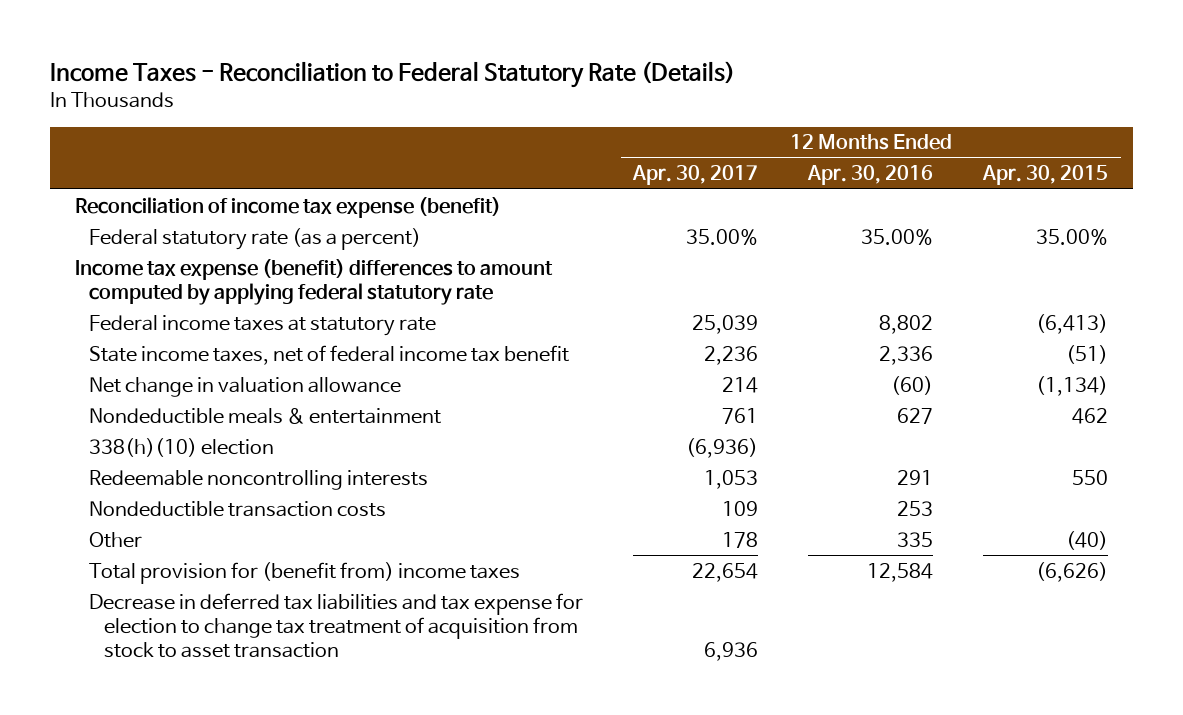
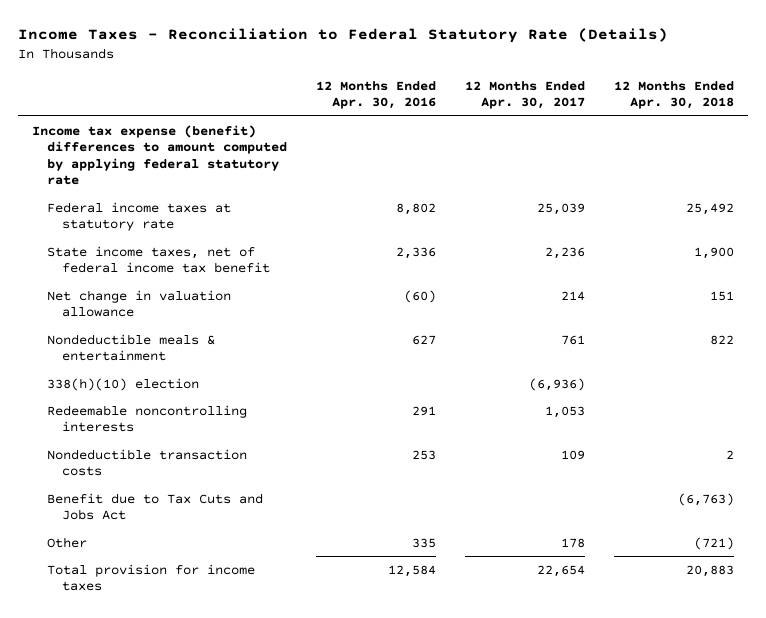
- | 12 Months Ended Apr. 30, 2017 | 12 Months Ended Apr. 30, 2016 | 12 Months Ended Apr. 30, 2015
+ | 12 Months Ended Apr. 30, 2016 | 12 Months Ended Apr. 30, 2017 | 12 Months Ended Apr. 30, 2018
- Reconciliation of income tax expense (benefit)
- Federal statutory rate (as a percent) | 35.00% | 35.00% | 35.00%
+ Benefit due to Tax Cuts and Jobs Act | | | (6,763)
- Total provision for (benefit from) income taxes | 22,654 | 12,584 | (6,626)
- Decrease in deferred tax liabilities and tax expense for election to change tax treatment of acquisition from stock to asset transaction | 6,936 | |
+ Total provision for income taxes | 12,584 | 22,654 | 20,883

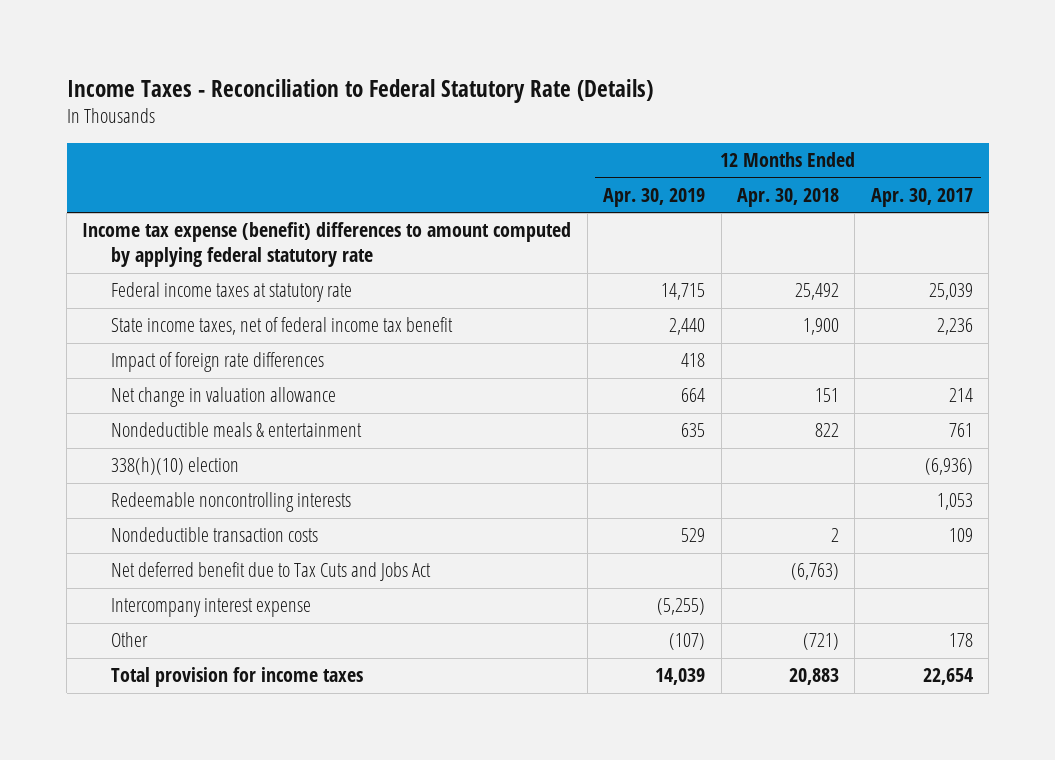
- | 12 Months Ended Apr. 30, 2016 | 12 Months Ended Apr. 30, 2017 | 12 Months Ended Apr. 30, 2018
+ | 12 Months Ended Apr. 30, 2019 | 12 Months Ended Apr. 30, 2018 | 12 Months Ended Apr. 30, 2017
+ Impact of foreign rate differences | 418 | |
- Benefit due to Tax Cuts and Jobs Act | | | (6,763)
+ Net deferred benefit due to Tax Cuts and Jobs Act | | (6,763) |
+ Intercompany interest expense | (5,255) | |

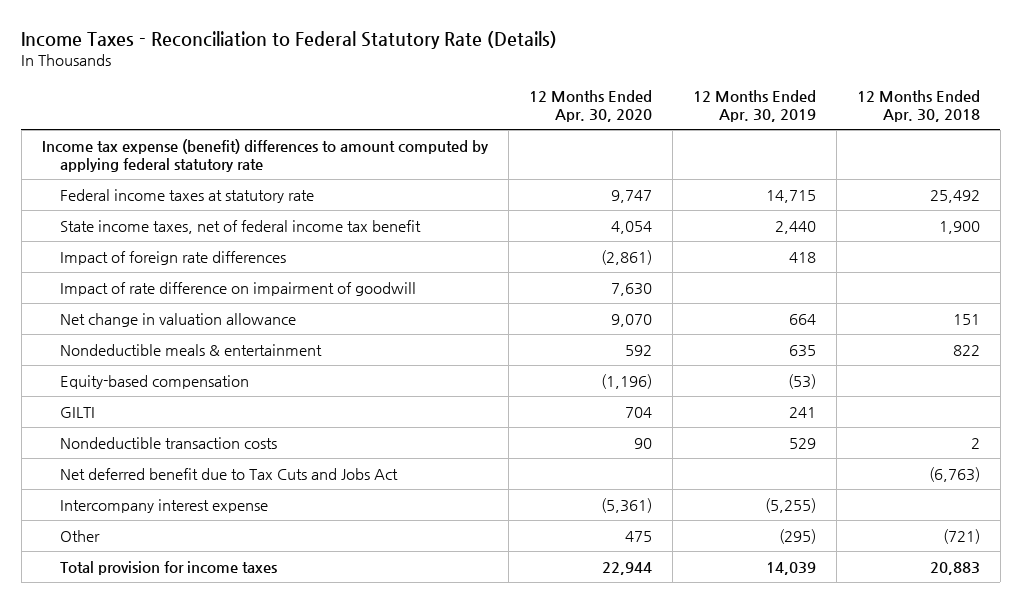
- | 12 Months Ended Apr. 30, 2019 | 12 Months Ended Apr. 30, 2018 | 12 Months Ended Apr. 30, 2017
+ | 12 Months Ended Apr. 30, 2020 | 12 Months Ended Apr. 30, 2019 | 12 Months Ended Apr. 30, 2018
+ Impact of rate difference on impairment of goodwill | 7,630 | |
- 338(h)(10) election | | | (6,936)
- Redeemable noncontrolling interests | | | 1,053
+ Equity-based compensation | (1,196) | (53) |
+ GILTI | 704 | 241 |
- Other | (107) | (721) | 178
+ Other | 475 | (295) | (721)

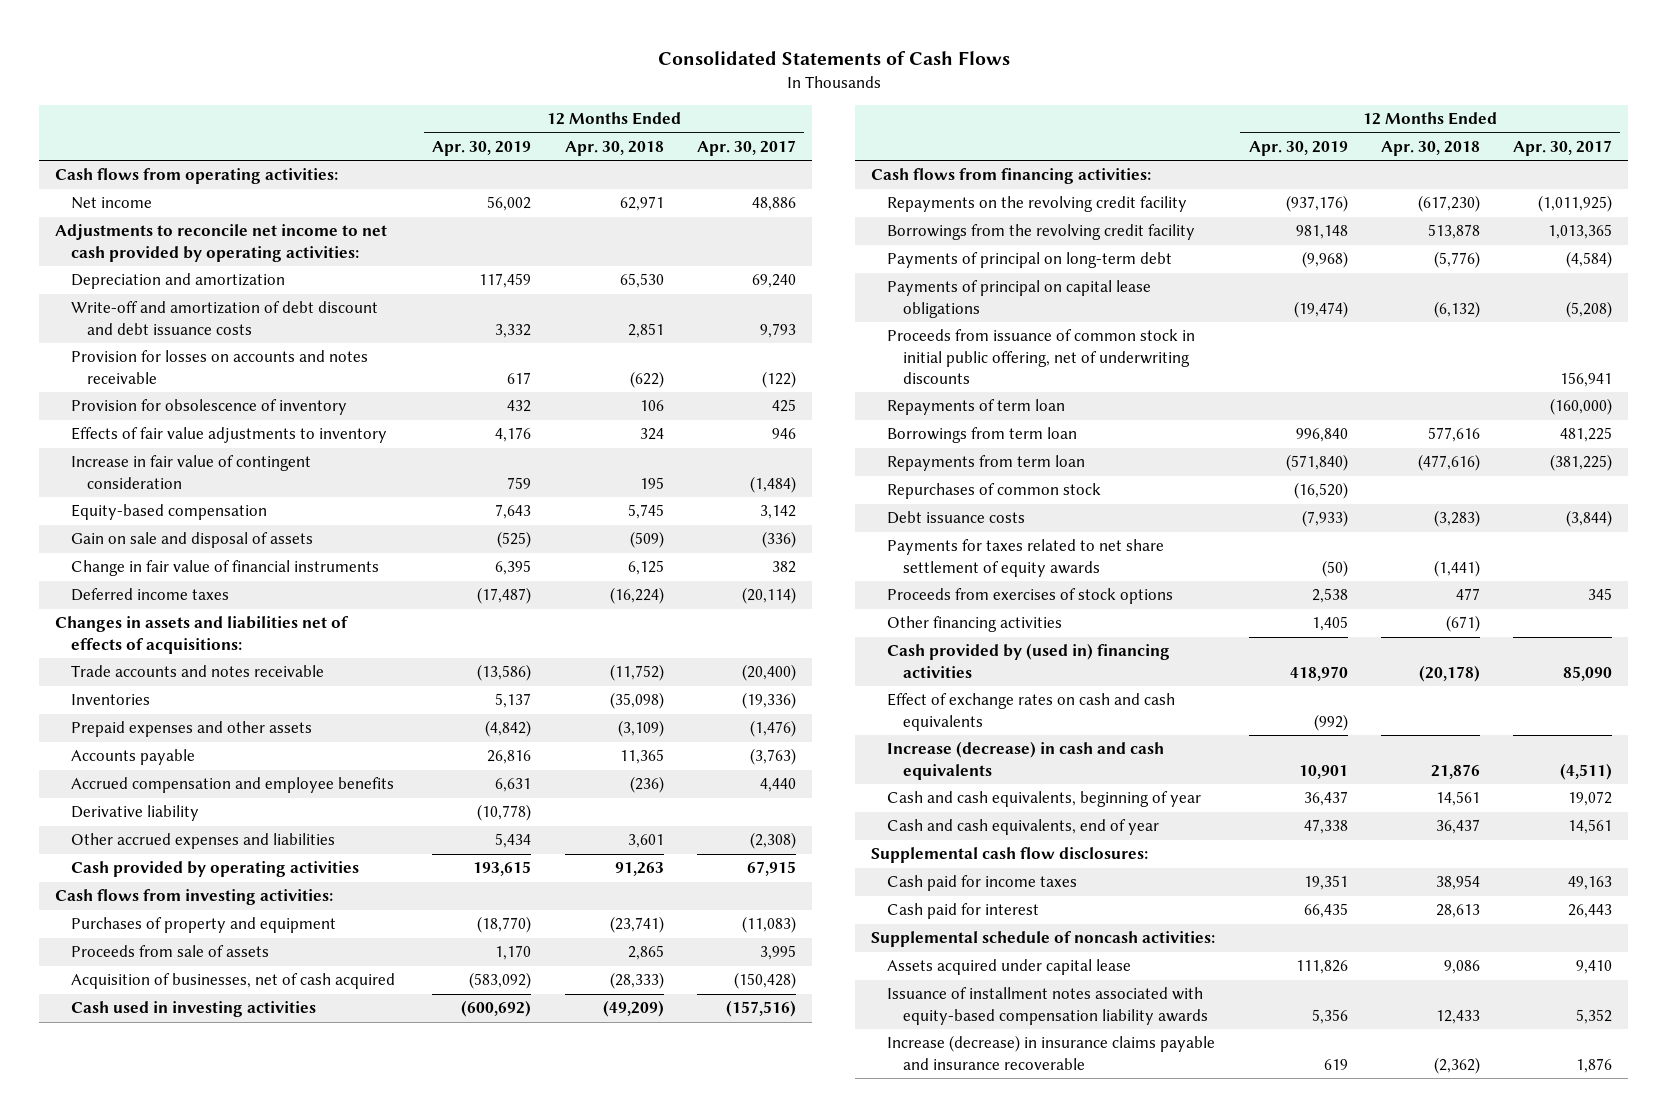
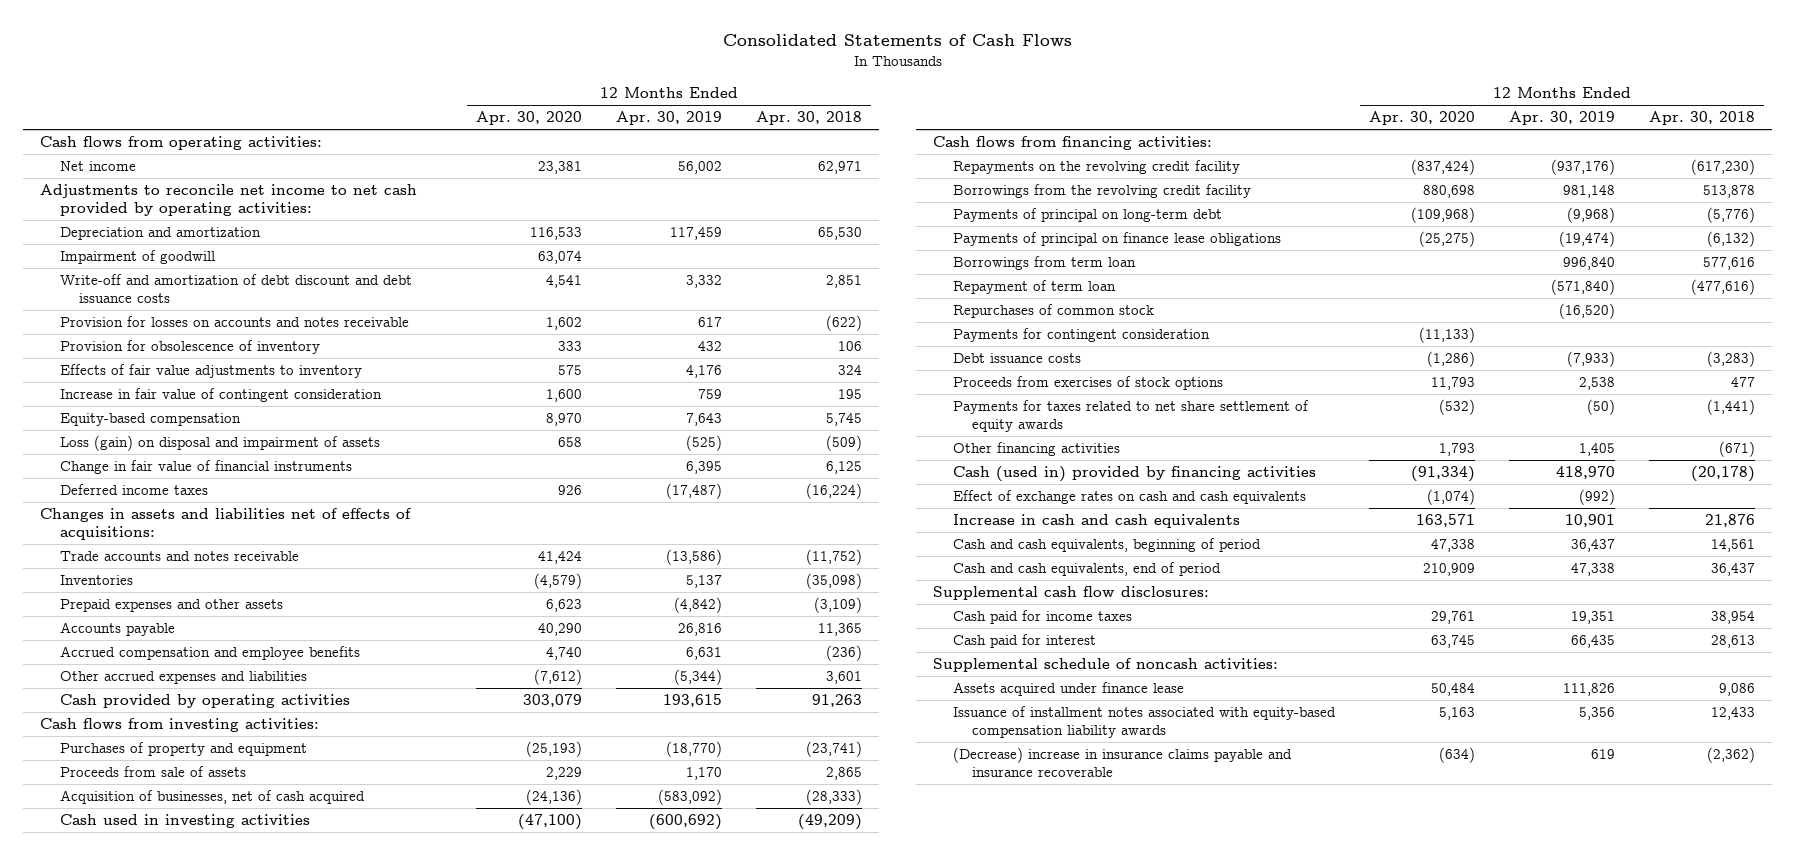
- | 12 Months Ended Apr. 30, 2019 | 12 Months Ended Apr. 30, 2018 | 12 Months Ended Apr. 30, 2017
+ | 12 Months Ended Apr. 30, 2020 | 12 Months Ended Apr. 30, 2019 | 12 Months Ended Apr. 30, 2018
+ Impairment of goodwill | 63,074 | |
- Gain on sale and disposal of assets | (525) | (509) | (336)
+ Loss (gain) on disposal and impairment of assets | 658 | (525) | (509)
- Derivative liability | (10,778) | |
- Other accrued expenses and liabilities | 5,434 | 3,601 | (2,308)
+ Other accrued expenses and liabilities | (7,612) | (5,344) | 3,601
- Payments of principal on capital lease obligations | (19,474) | (6,132) | (5,208)
- Proceeds from issuance of common stock in initial public offering, net of underwriting discounts | | | 156,941
- Repayments of term loan | | | (160,000)
+ Payments of principal on finance lease obligations | (25,275) | (19,474) | (6,132)
- Repayments from term loan | (571,840) | (477,616) | (381,225)
+ Repayment of term loan | | (571,840) | (477,616)
+ Payments for contingent consideration | (11,133) | |
moved down: Payments for taxes related to net share settlement of equity awards | (532) | (50) | (1,441)
- Cash provided by (used in) financing activities | 418,970 | (20,178) | 85,090
+ Cash (used in) provided by financing activities | (91,334) | 418,970 | (20,178)
- Increase (decrease) in cash and cash equivalents | 10,901 | 21,876 | (4,511)
- Cash and cash equivalents, beginning of year | 36,437 | 14,561 | 19,072
- Cash and cash equivalents, end of year | 47,338 | 36,437 | 14,561
+ Increase in cash and cash equivalents | 163,571 | 10,901 | 21,876
+ Cash and cash equivalents, beginning of period | 47,338 | 36,437 | 14,561
+ Cash and cash equivalents, end of period | 210,909 | 47,338 | 36,437
- Assets acquired under capital lease | 111,826 | 9,086 | 9,410
+ Assets acquired under finance lease | 50,484 | 111,826 | 9,086
- Increase (decrease) in insurance claims payable and insurance recoverable | 619 | (2,362) | 1,876
+ (Decrease) increase in insurance claims payable and insurance recoverable | (634) | 619 | (2,362)

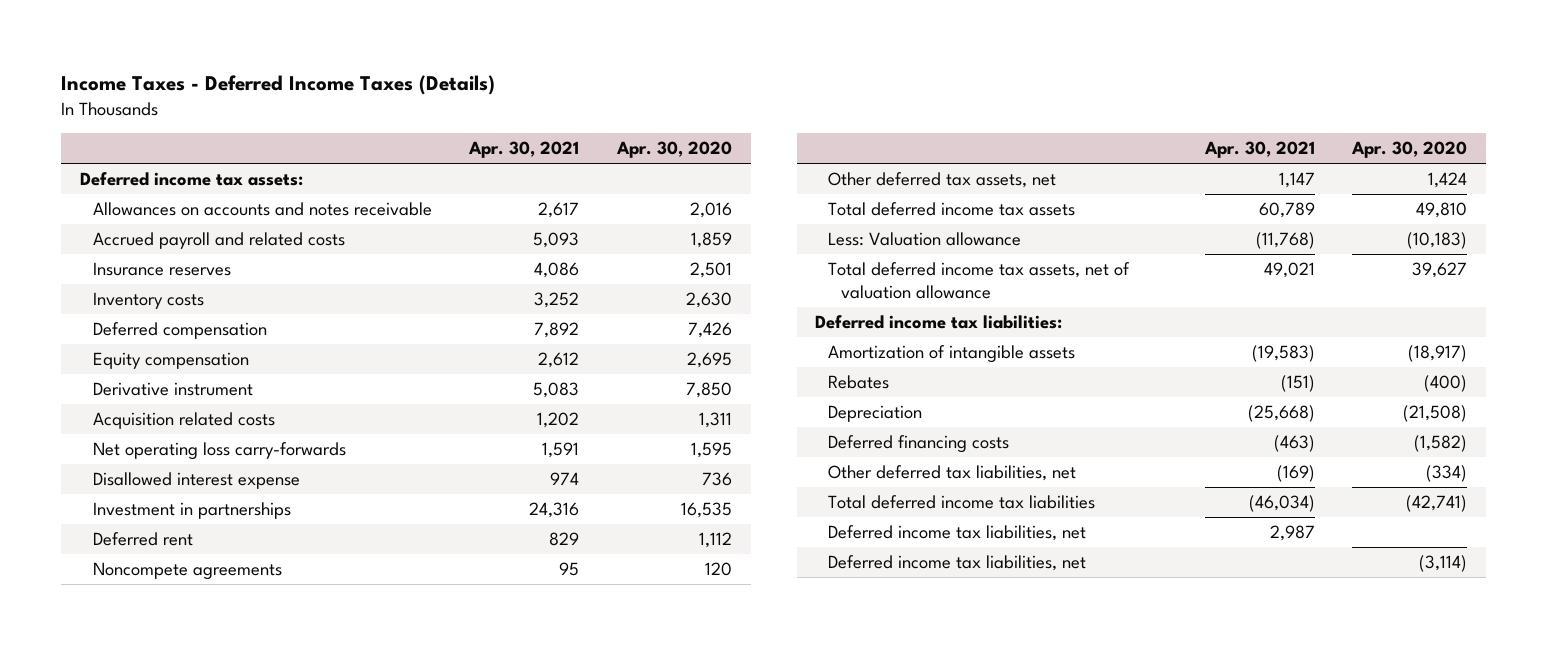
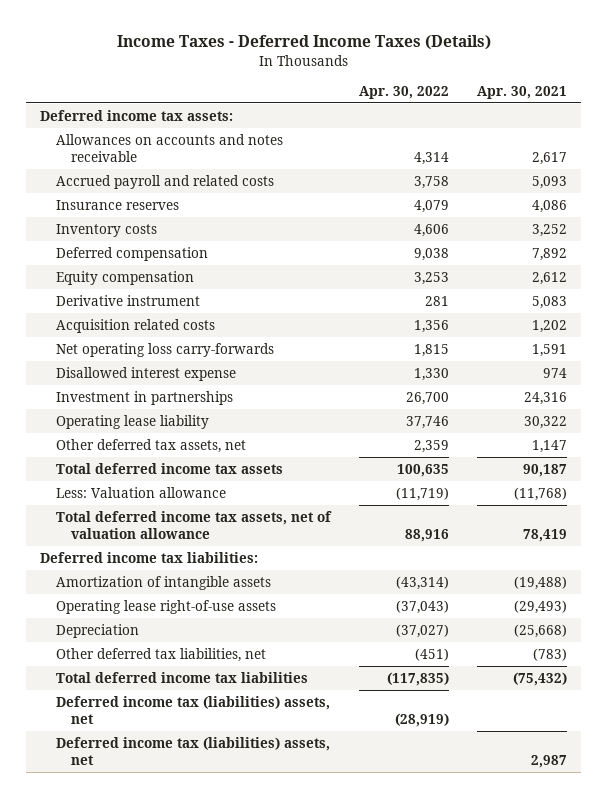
- | Apr. 30, 2021 | Apr. 30, 2020
+ | Apr. 30, 2022 | Apr. 30, 2021
- Deferred rent | 829 | 1,112
- Noncompete agreements | 95 | 120
+ Operating lease liability | 37,746 | 30,322
- Total deferred income tax assets | 60,789 | 49,810
+ Total deferred income tax assets | 100,635 | 90,187
- Total deferred income tax assets, net of valuation allowance | 49,021 | 39,627
+ Total deferred income tax assets, net of valuation allowance | 88,916 | 78,419
- Amortization of intangible assets | (19,583) | (18,917)
- Rebates | (151) | (400)
+ Amortization of intangible assets | (43,314) | (19,488)
+ Operating lease right-of-use assets | (37,043) | (29,493)
- Deferred financing costs | (463) | (1,582)
- Other deferred tax liabilities, net | (169) | (334)
- Total deferred income tax liabilities | (46,034) | (42,741)
- Deferred income tax liabilities, net | 2,987 |
- Deferred income tax liabilities, net | | (3,114)
+ Other deferred tax liabilities, net | (451) | (783)
+ Total deferred income tax liabilities | (117,835) | (75,432)
+ Deferred income tax (liabilities) assets, net | (28,919) |
+ Deferred income tax (liabilities) assets, net | | 2,987

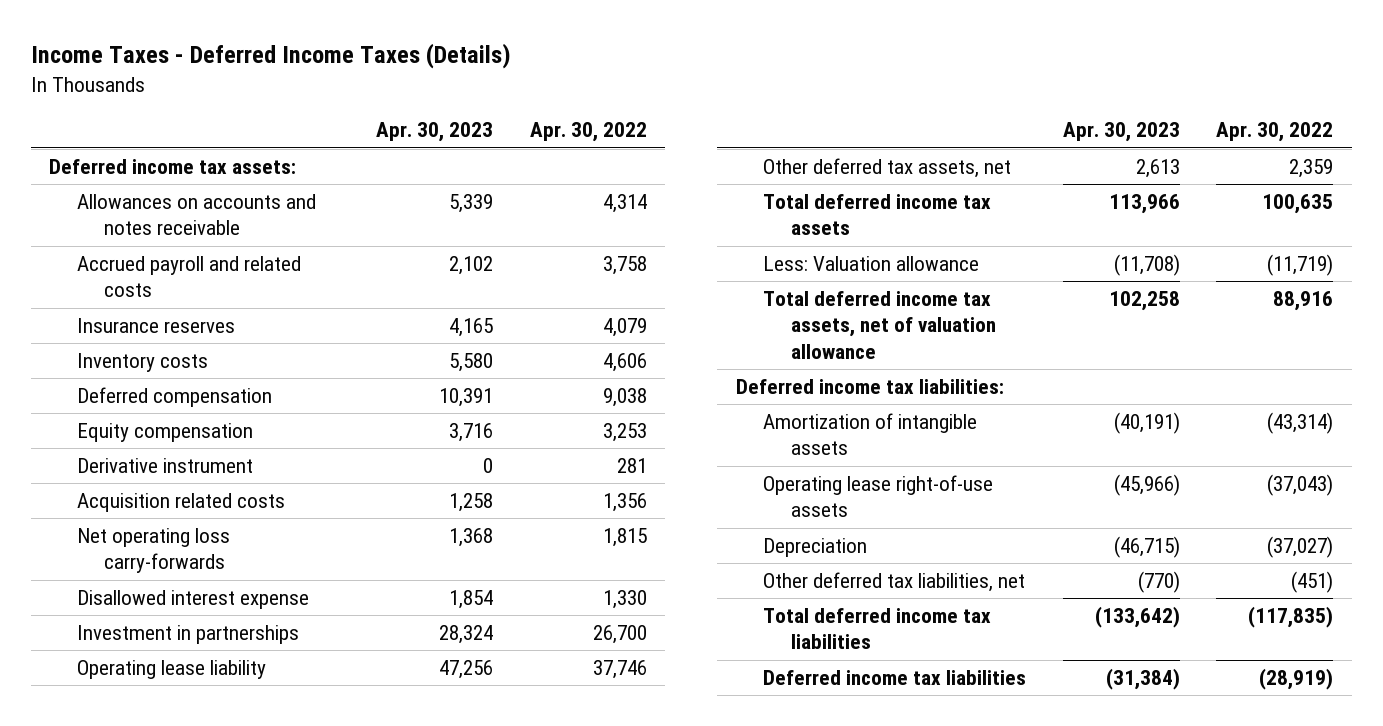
- | Apr. 30, 2022 | Apr. 30, 2021
+ | Apr. 30, 2023 | Apr. 30, 2022
- Deferred income tax (liabilities) assets, net | (28,919) |
- Deferred income tax (liabilities) assets, net | | 2,987
+ Deferred income tax liabilities | (31,384) | (28,919)

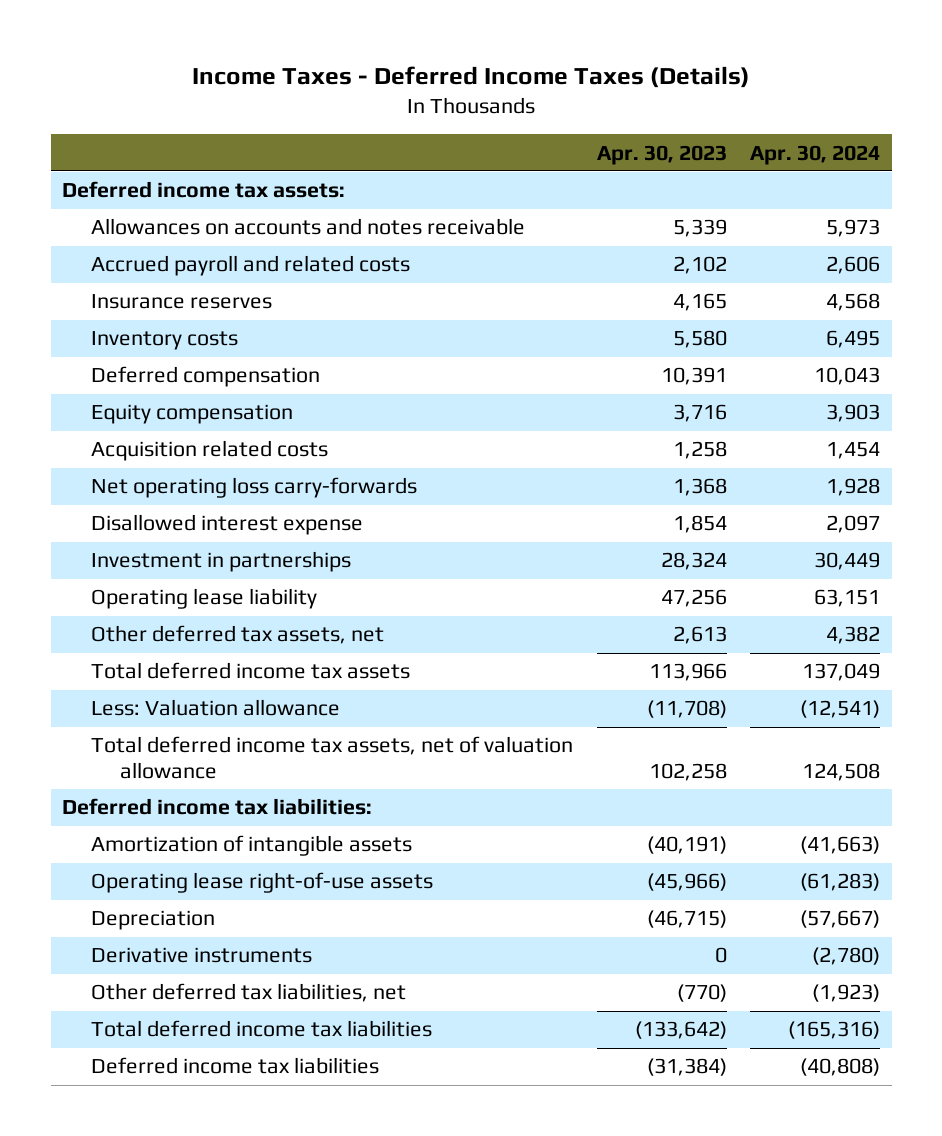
- | Apr. 30, 2023 | Apr. 30, 2022
+ | Apr. 30, 2023 | Apr. 30, 2024
- Derivative instrument | 0 | 281
+ Derivative instruments | 0 | (2,780)

